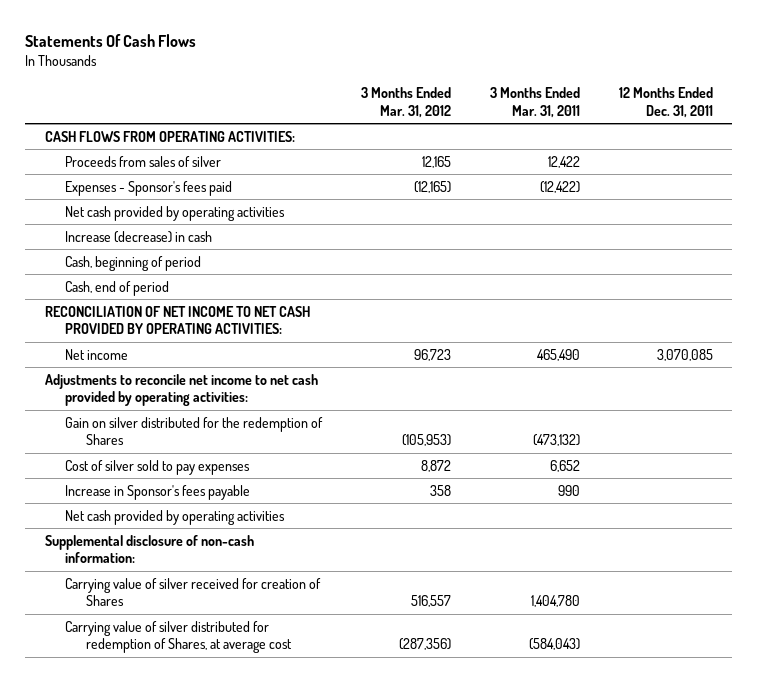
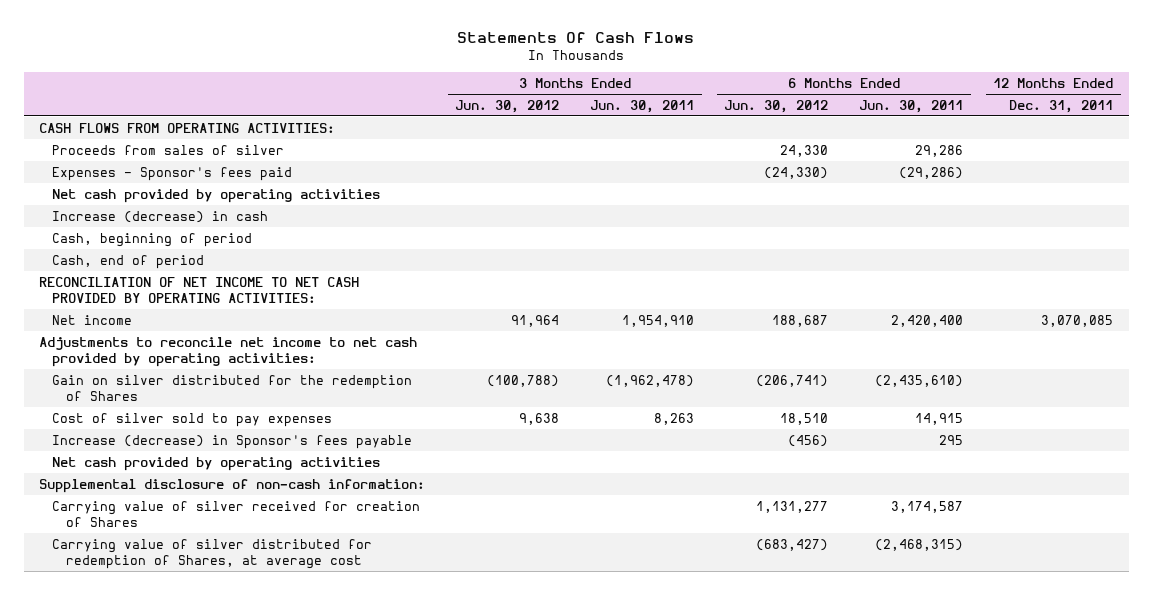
- | 3 Months Ended Mar. 31, 2012 | 3 Months Ended Mar. 31, 2011 | 12 Months Ended Dec. 31, 2011
+ | 3 Months Ended Jun. 30, 2012 | 3 Months Ended Jun. 30, 2011 | 6 Months Ended Jun. 30, 2012 | 6 Months Ended Jun. 30, 2011 | 12 Months Ended Dec. 31, 2011
- Increase in Sponsor's fees payable | 358 | 990 |
+ Increase (decrease) in Sponsor's fees payable | | | (456) | 295 |

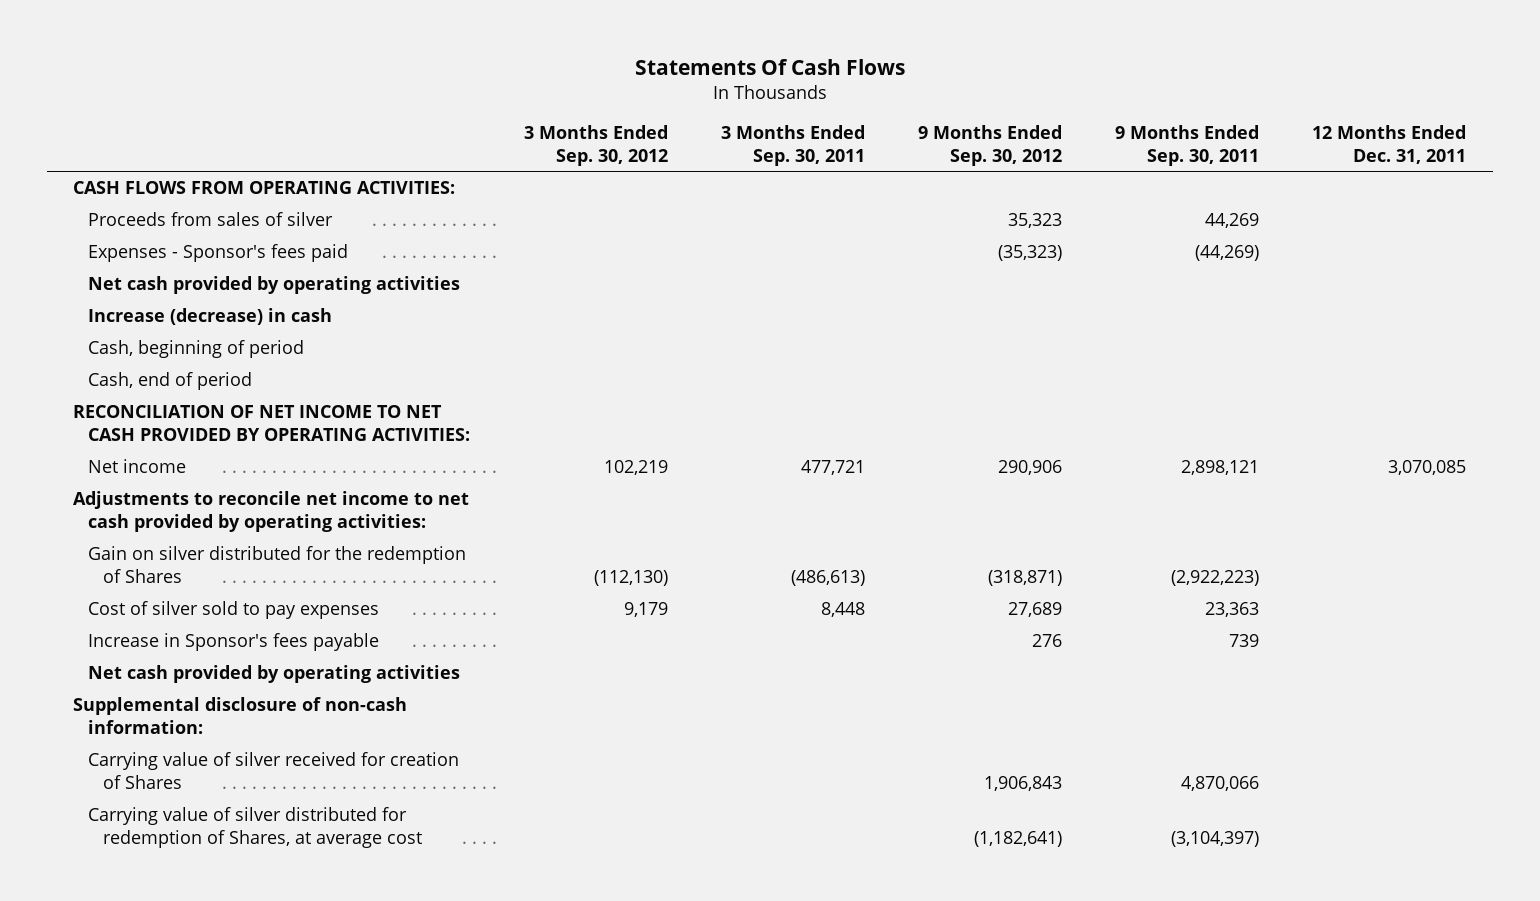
- | 3 Months Ended Jun. 30, 2012 | 3 Months Ended Jun. 30, 2011 | 6 Months Ended Jun. 30, 2012 | 6 Months Ended Jun. 30, 2011 | 12 Months Ended Dec. 31, 2011
+ | 3 Months Ended Sep. 30, 2012 | 3 Months Ended Sep. 30, 2011 | 9 Months Ended Sep. 30, 2012 | 9 Months Ended Sep. 30, 2011 | 12 Months Ended Dec. 31, 2011
- Increase (decrease) in Sponsor's fees payable | | | (456) | 295 |
+ Increase in Sponsor's fees payable | | | 276 | 739 |

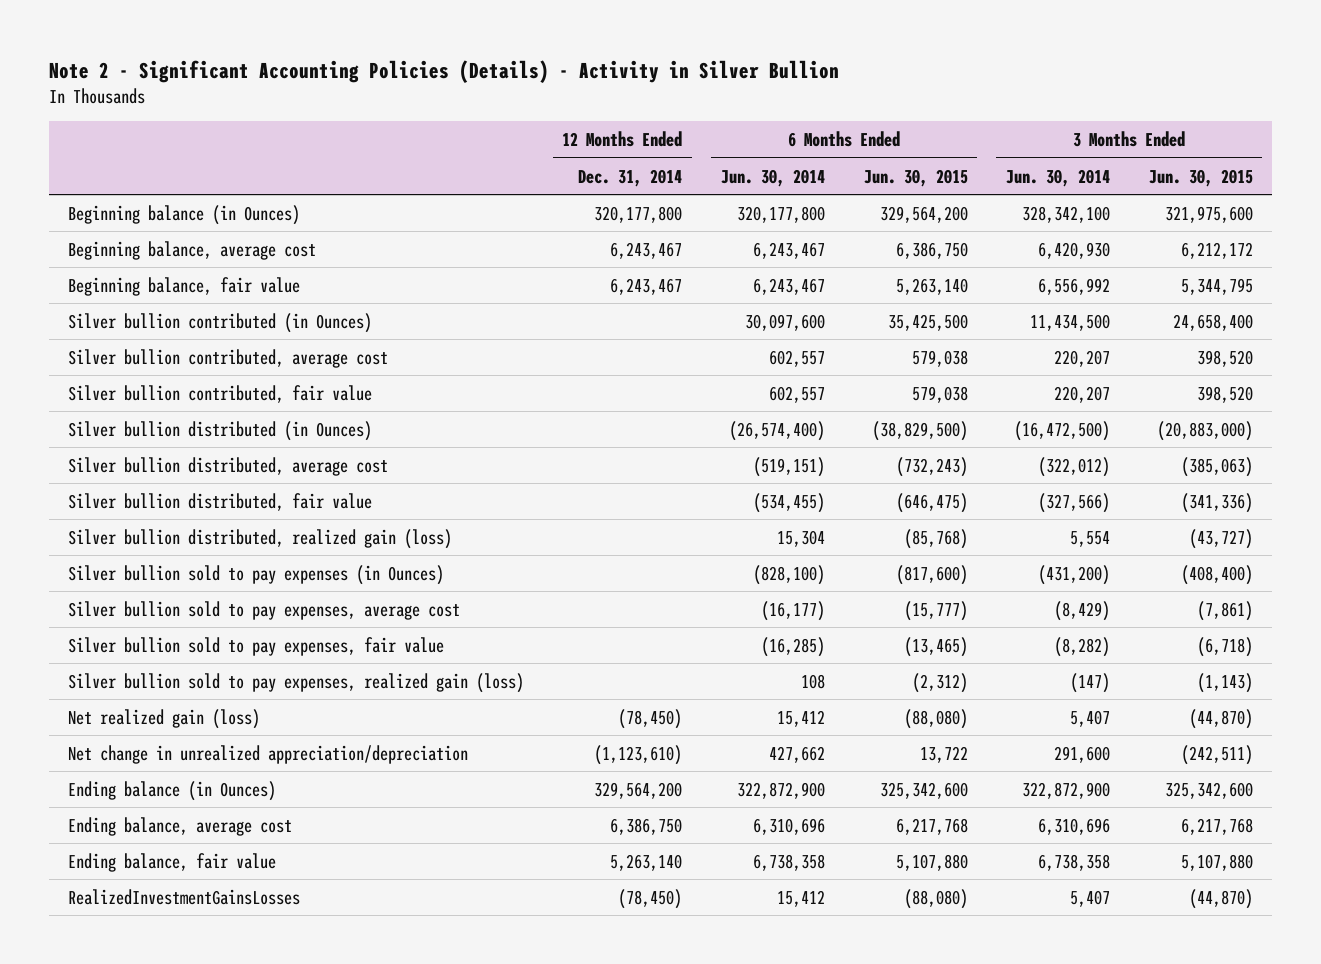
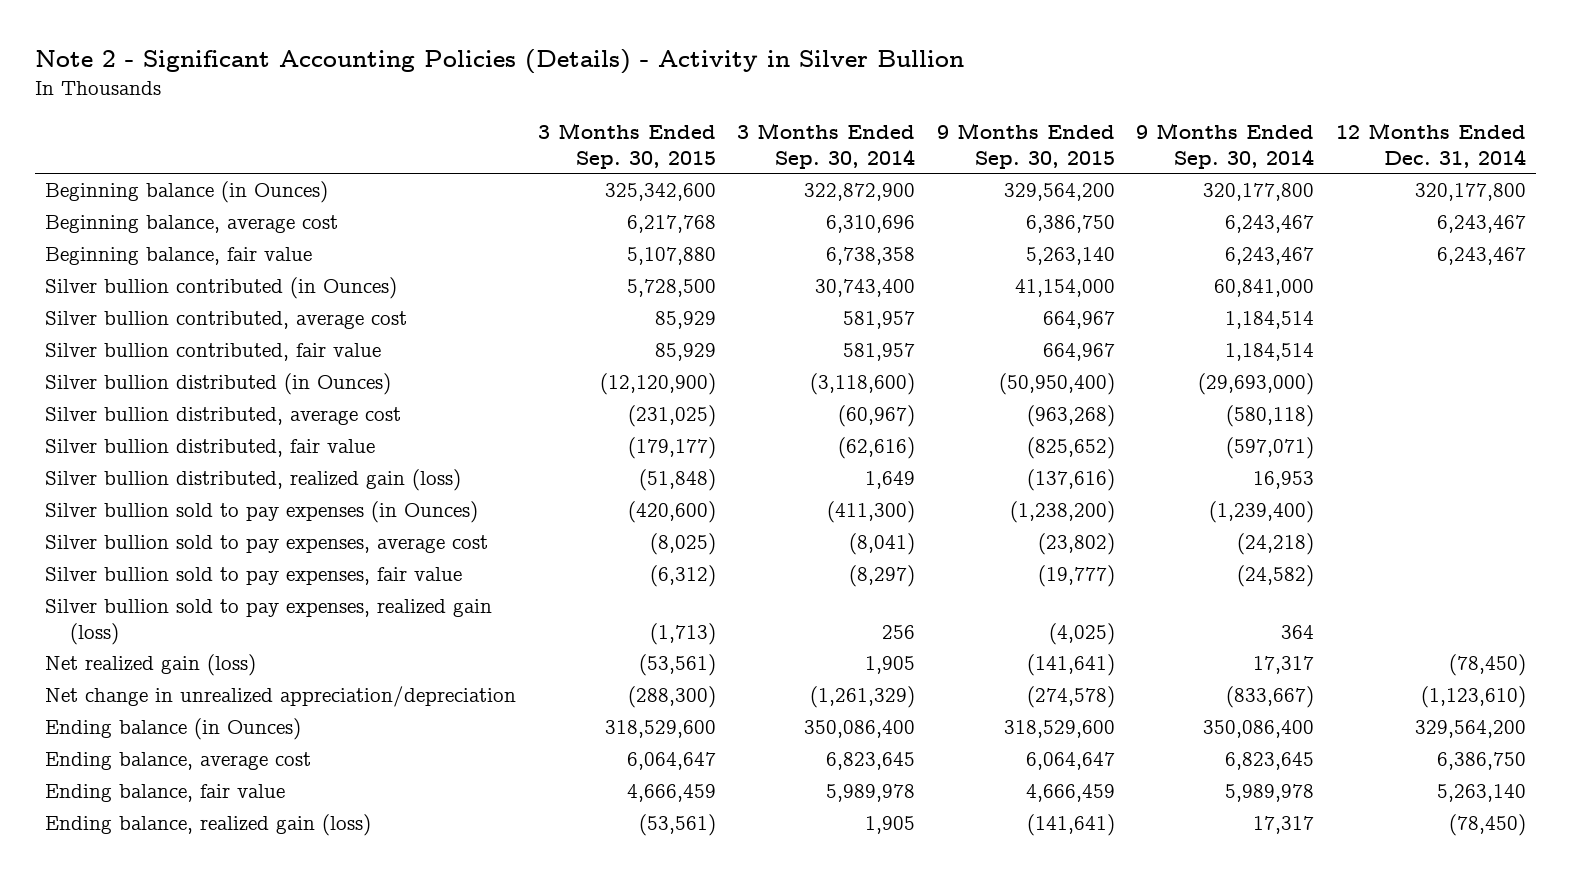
- | 12 Months Ended Dec. 31, 2014 | 6 Months Ended Jun. 30, 2014 | 6 Months Ended Jun. 30, 2015 | 3 Months Ended Jun. 30, 2014 | 3 Months Ended Jun. 30, 2015
+ | 3 Months Ended Sep. 30, 2015 | 3 Months Ended Sep. 30, 2014 | 9 Months Ended Sep. 30, 2015 | 9 Months Ended Sep. 30, 2014 | 12 Months Ended Dec. 31, 2014
- RealizedInvestmentGainsLosses | (78,450) | 15,412 | (88,080) | 5,407 | (44,870)
+ Ending balance, realized gain (loss) | (53,561) | 1,905 | (141,641) | 17,317 | (78,450)

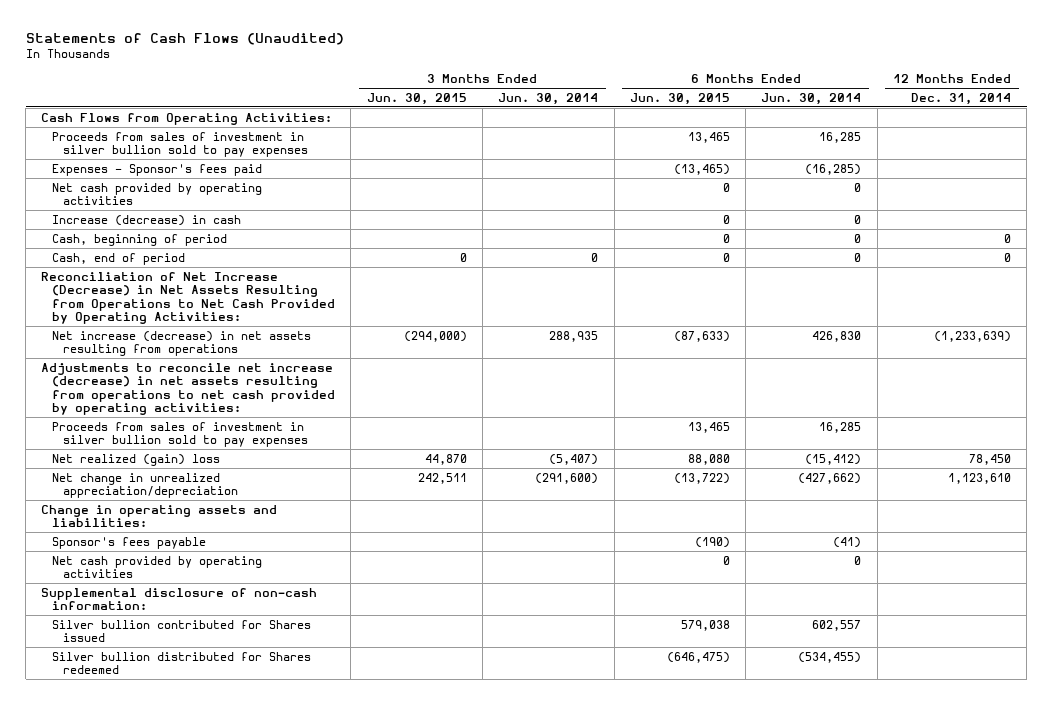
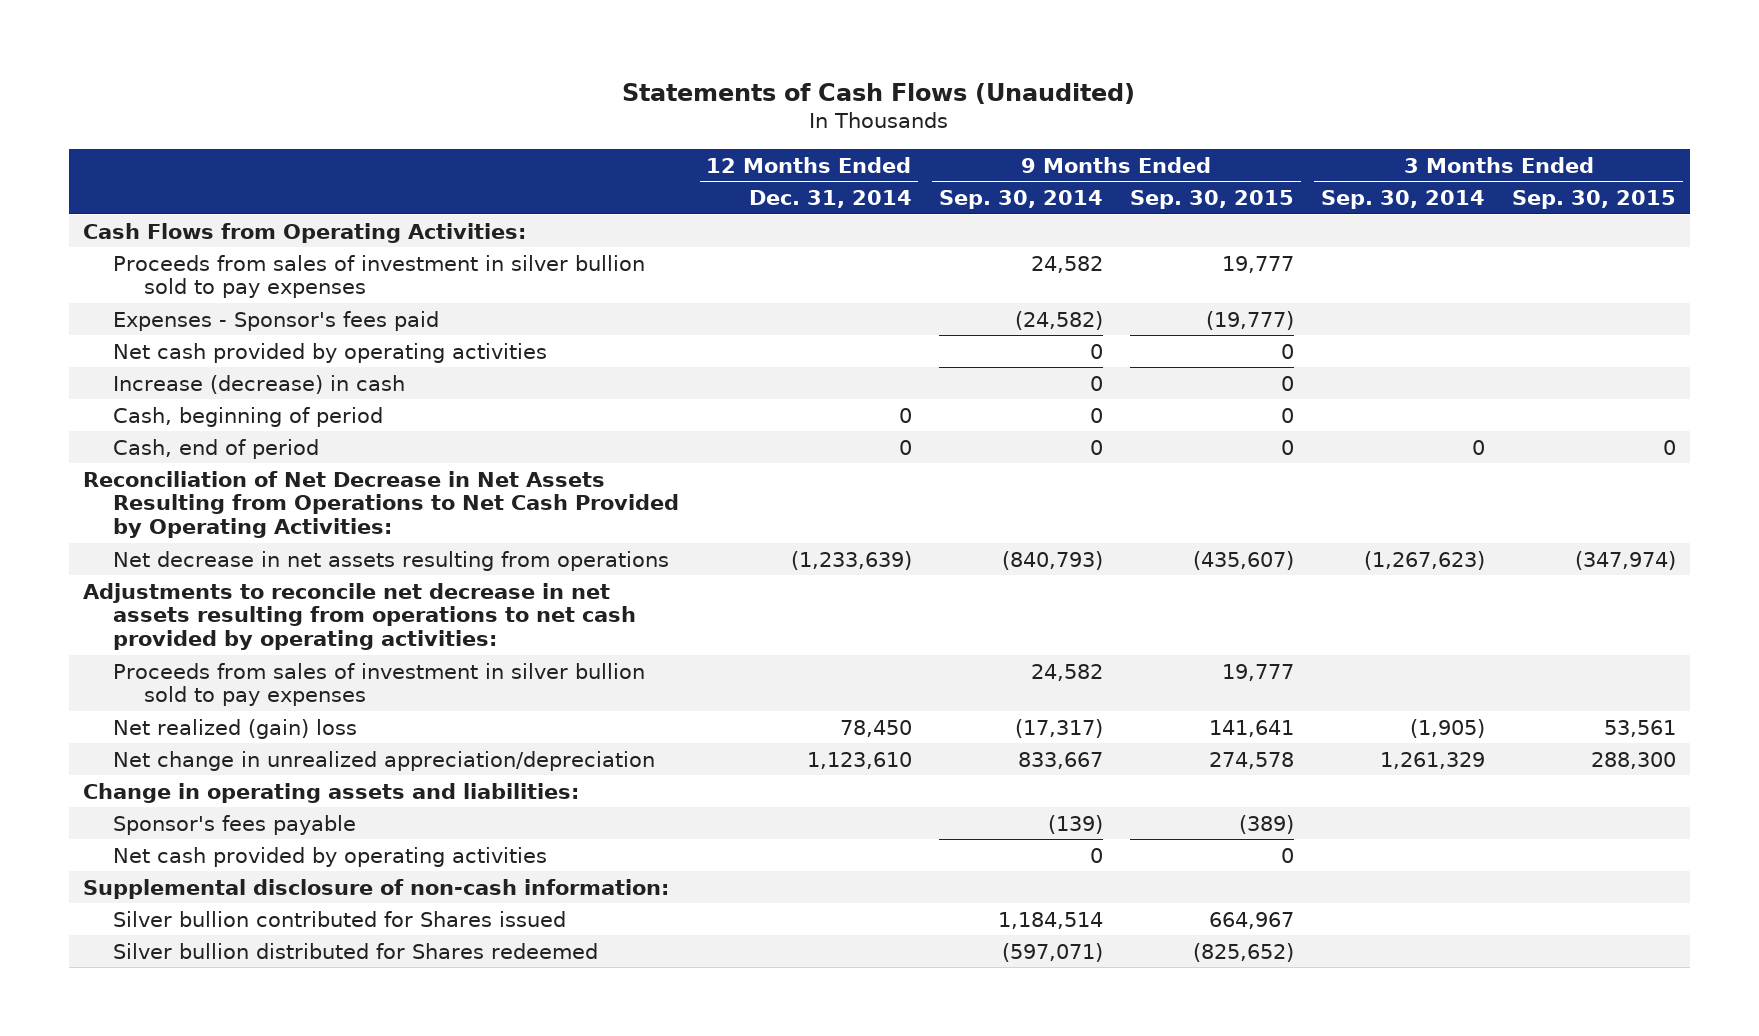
- | 3 Months Ended Jun. 30, 2015 | 3 Months Ended Jun. 30, 2014 | 6 Months Ended Jun. 30, 2015 | 6 Months Ended Jun. 30, 2014 | 12 Months Ended Dec. 31, 2014
+ | 12 Months Ended Dec. 31, 2014 | 9 Months Ended Sep. 30, 2014 | 9 Months Ended Sep. 30, 2015 | 3 Months Ended Sep. 30, 2014 | 3 Months Ended Sep. 30, 2015
- Reconciliation of Net Increase (Decrease) in Net Assets Resulting from Operations to Net Cash Provided by Operating Activities:
- Net increase (decrease) in net assets resulting from operations | (294,000) | 288,935 | (87,633) | 426,830 | (1,233,639)
- Adjustments to reconcile net increase (decrease) in net assets resulting from operations to net cash provided by operating activities:
+ Reconciliation of Net Decrease in Net Assets Resulting from Operations to Net Cash Provided by Operating Activities:
+ Net decrease in net assets resulting from operations | (1,233,639) | (840,793) | (435,607) | (1,267,623) | (347,974)
+ Adjustments to reconcile net decrease in net assets resulting from operations to net cash provided by operating activities:

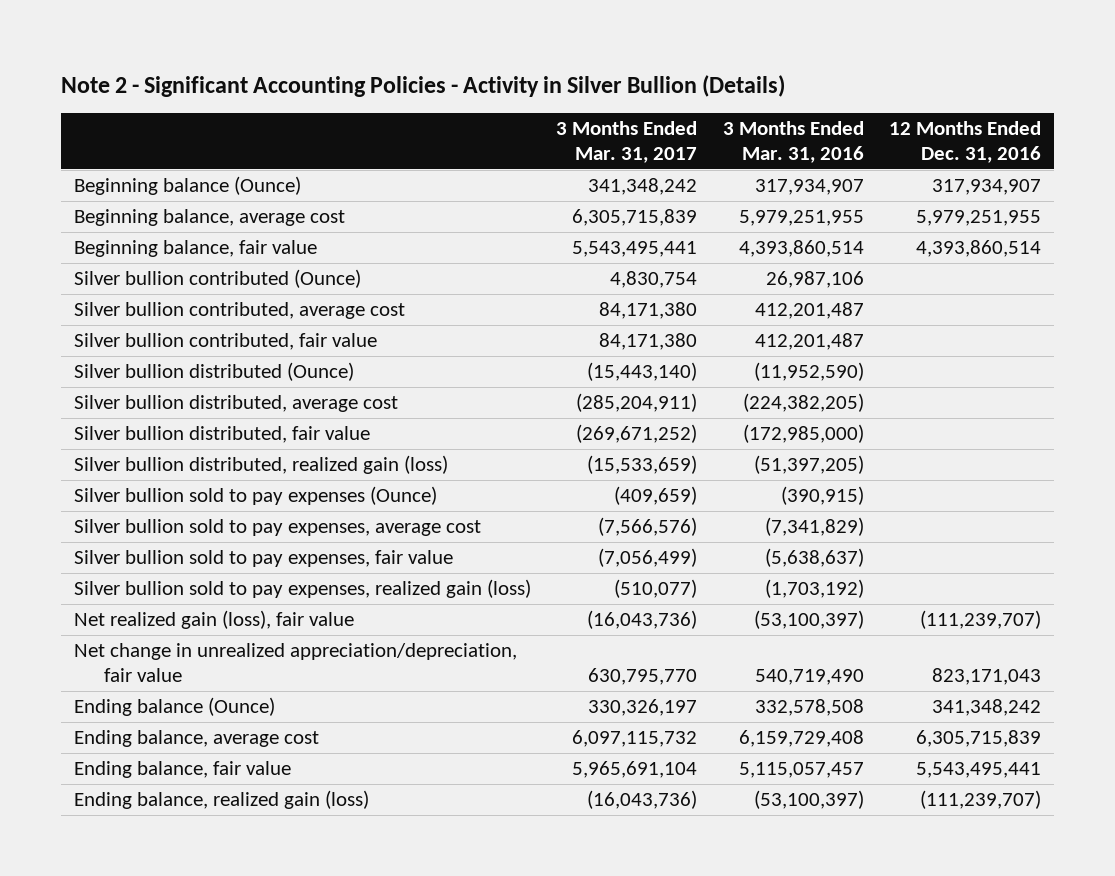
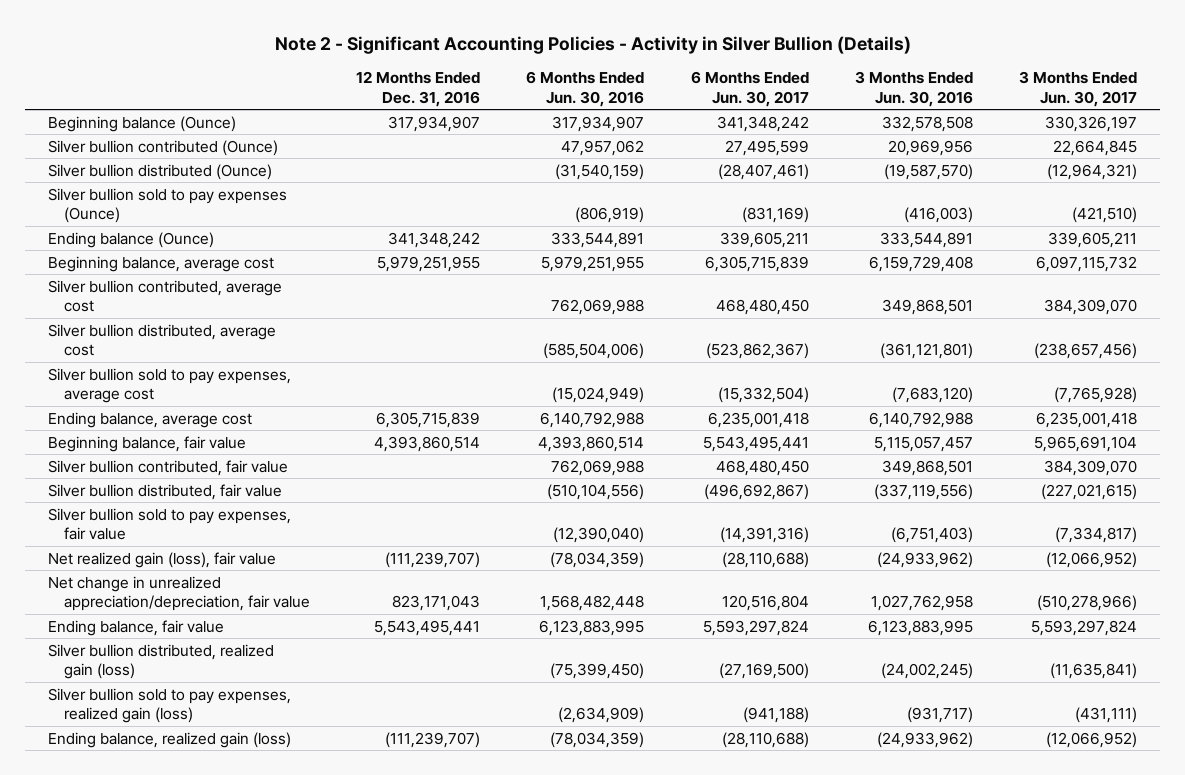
- | 3 Months Ended Mar. 31, 2017 | 3 Months Ended Mar. 31, 2016 | 12 Months Ended Dec. 31, 2016
+ | 12 Months Ended Dec. 31, 2016 | 6 Months Ended Jun. 30, 2016 | 6 Months Ended Jun. 30, 2017 | 3 Months Ended Jun. 30, 2016 | 3 Months Ended Jun. 30, 2017
moved up: Ending balance (Ounce) | 341,348,242 | 333,544,891 | 339,605,211 | 333,544,891 | 339,605,211
moved down: Beginning balance, average cost | 5,979,251,955 | 5,979,251,955 | 6,305,715,839 | 6,159,729,408 | 6,097,115,732
moved down: Silver bullion contributed, average cost | | 762,069,988 | 468,480,450 | 349,868,501 | 384,309,070
moved down: Silver bullion distributed, average cost | | (585,504,006) | (523,862,367) | (361,121,801) | (238,657,456)
moved up: Ending balance, average cost | 6,305,715,839 | 6,140,792,988 | 6,235,001,418 | 6,140,792,988 | 6,235,001,418
moved down: Beginning balance, fair value | 4,393,860,514 | 4,393,860,514 | 5,543,495,441 | 5,115,057,457 | 5,965,691,104
moved down: Silver bullion contributed, fair value | | 762,069,988 | 468,480,450 | 349,868,501 | 384,309,070
moved down: Silver bullion distributed, fair value | | (510,104,556) | (496,692,867) | (337,119,556) | (227,021,615)
moved down: Silver bullion distributed, realized gain (loss) | | (75,399,450) | (27,169,500) | (24,002,245) | (11,635,841)
moved down: Silver bullion sold to pay expenses, realized gain (loss) | | (2,634,909) | (941,188) | (931,717) | (431,111)

